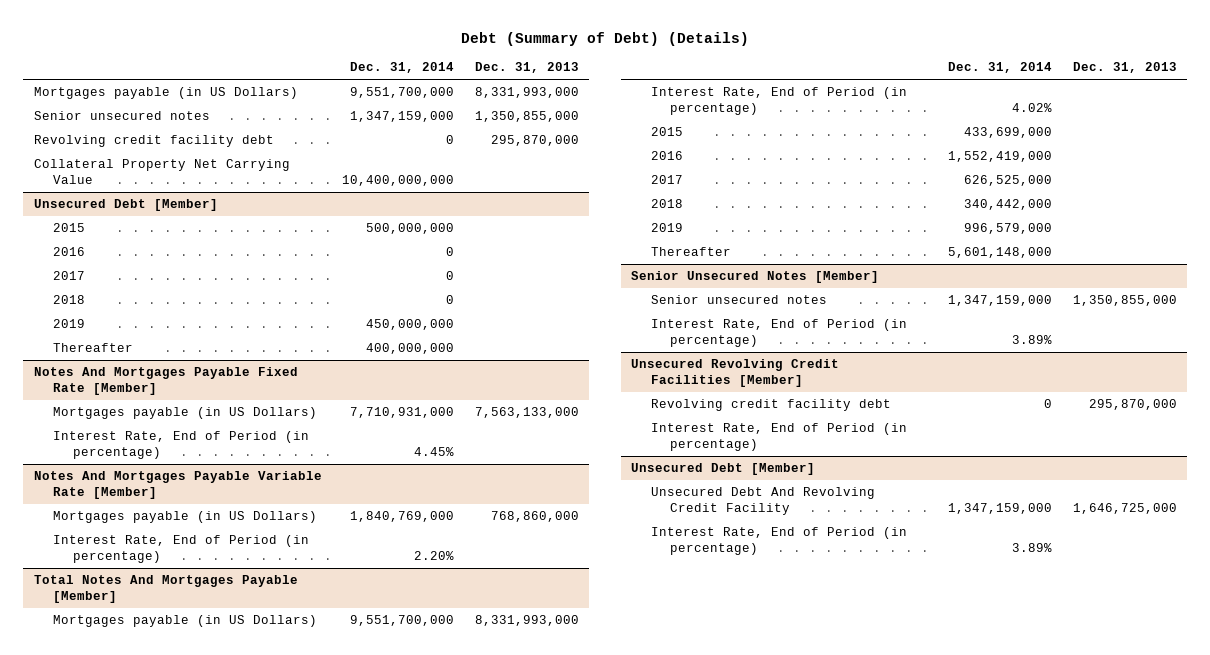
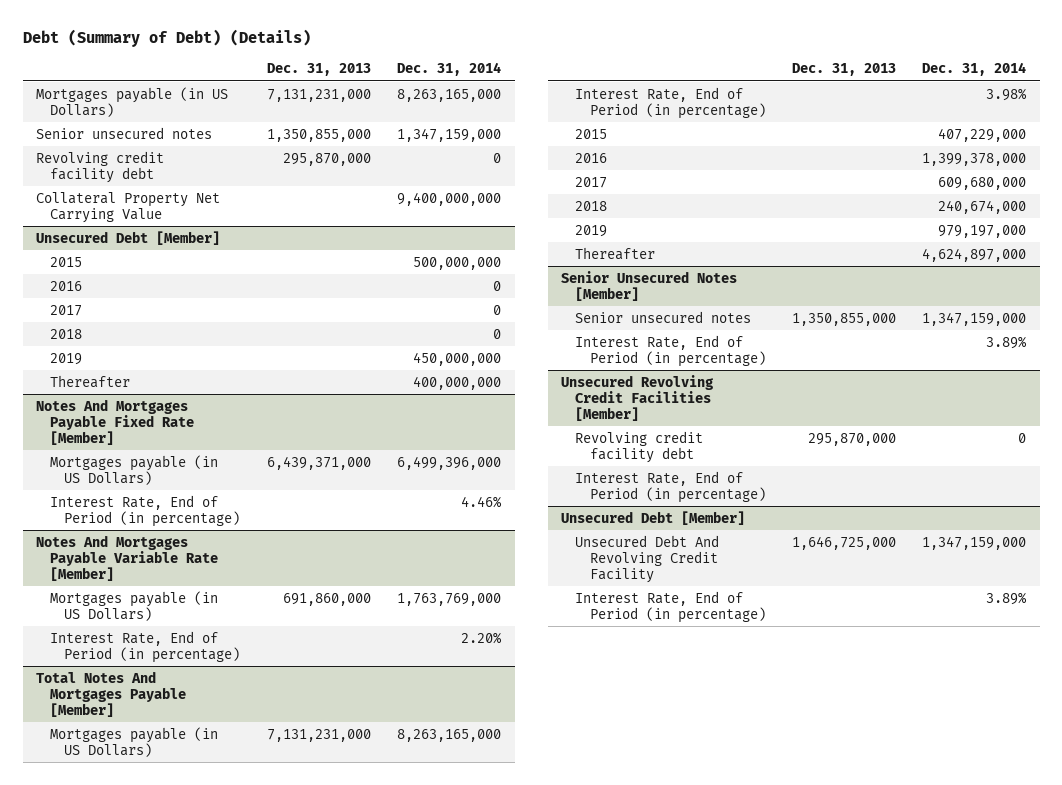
- | Dec. 31, 2014 | Dec. 31, 2013
+ | Dec. 31, 2013 | Dec. 31, 2014
- Mortgages payable (in US Dollars) | 9,551,700,000 | 8,331,993,000
+ Mortgages payable (in US Dollars) | 7,131,231,000 | 8,263,165,000
- Collateral Property Net Carrying Value | 10,400,000,000 |
+ Collateral Property Net Carrying Value | | 9,400,000,000
@ Notes And Mortgages Payable Fixed Rate [Member]
- Mortgages payable (in US Dollars) | 7,710,931,000 | 7,563,133,000
- Interest Rate, End of Period (in percentage) | 4.45% |
+ Mortgages payable (in US Dollars) | 6,439,371,000 | 6,499,396,000
+ Interest Rate, End of Period (in percentage) | | 4.46%
@ Notes And Mortgages Payable Variable Rate [Member]
- Mortgages payable (in US Dollars) | 1,840,769,000 | 768,860,000
+ Mortgages payable (in US Dollars) | 691,860,000 | 1,763,769,000
@ Total Notes And Mortgages Payable [Member]
- Mortgages payable (in US Dollars) | 9,551,700,000 | 8,331,993,000
- Interest Rate, End of Period (in percentage) | 4.02% |
- 2015 | 433,699,000 |
- 2016 | 1,552,419,000 |
- 2017 | 626,525,000 |
- 2018 | 340,442,000 |
- 2019 | 996,579,000 |
- Thereafter | 5,601,148,000 |
+ Mortgages payable (in US Dollars) | 7,131,231,000 | 8,263,165,000
+ Interest Rate, End of Period (in percentage) | | 3.98%
+ 2015 | | 407,229,000
+ 2016 | | 1,399,378,000
+ 2017 | | 609,680,000
+ 2018 | | 240,674,000
+ 2019 | | 979,197,000
+ Thereafter | | 4,624,897,000

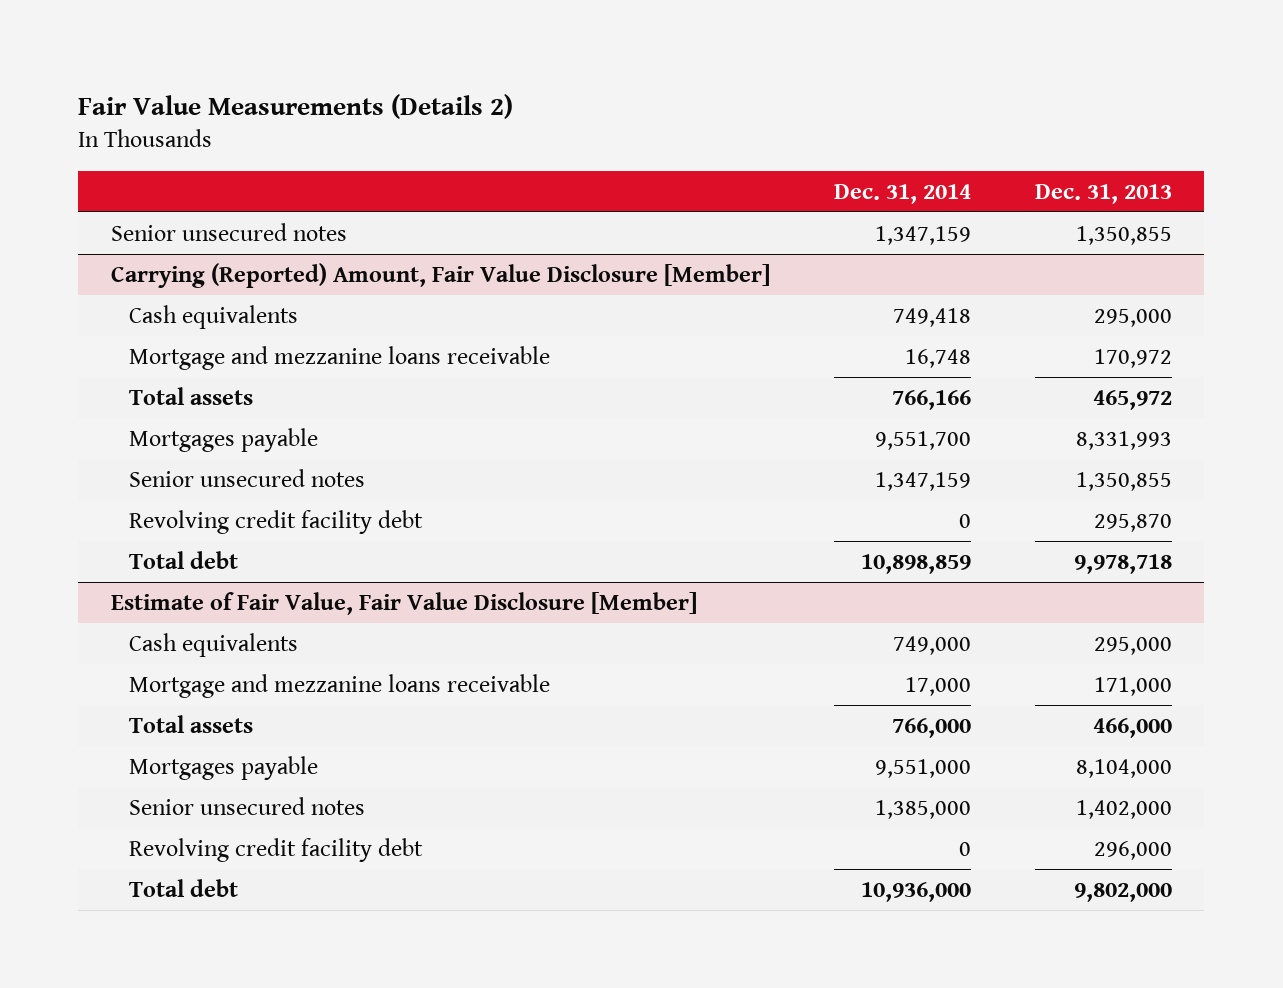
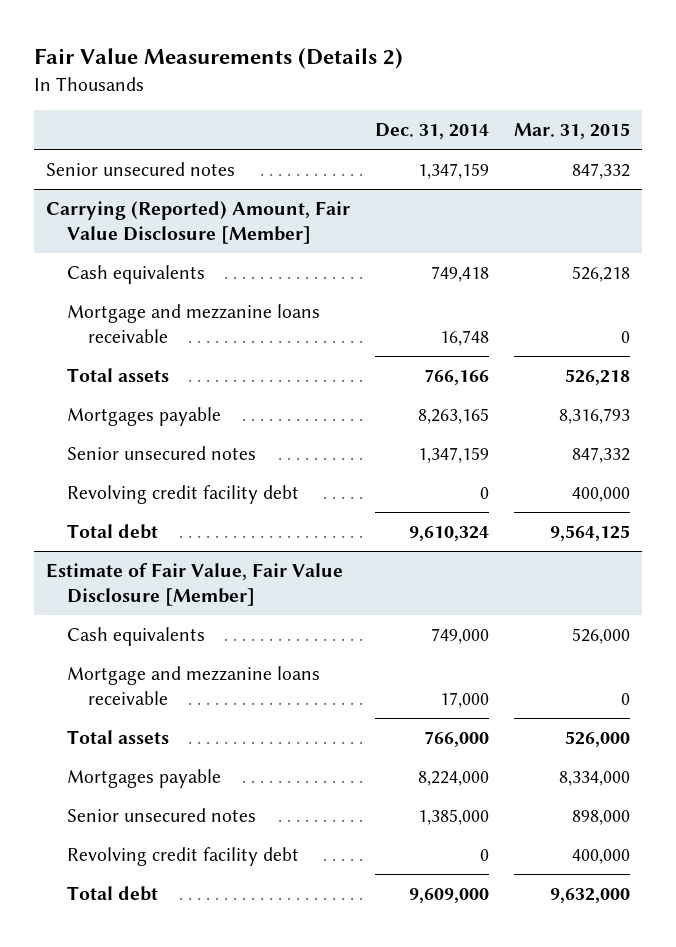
- | Dec. 31, 2014 | Dec. 31, 2013
+ | Dec. 31, 2014 | Mar. 31, 2015
@ Carrying (Reported) Amount, Fair Value Disclosure [Member]
- Mortgages payable | 9,551,700 | 8,331,993
+ Mortgages payable | 8,263,165 | 8,316,793
- Total debt | 10,898,859 | 9,978,718
+ Total debt | 9,610,324 | 9,564,125
@ Estimate of Fair Value, Fair Value Disclosure [Member]
- Mortgages payable | 9,551,000 | 8,104,000
+ Mortgages payable | 8,224,000 | 8,334,000
- Total debt | 10,936,000 | 9,802,000
+ Total debt | 9,609,000 | 9,632,000

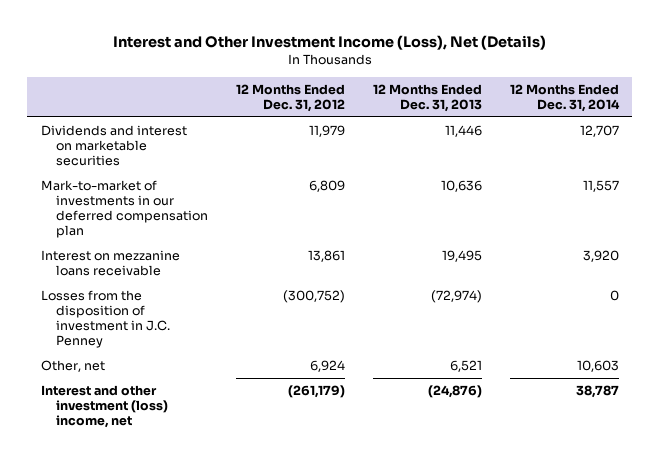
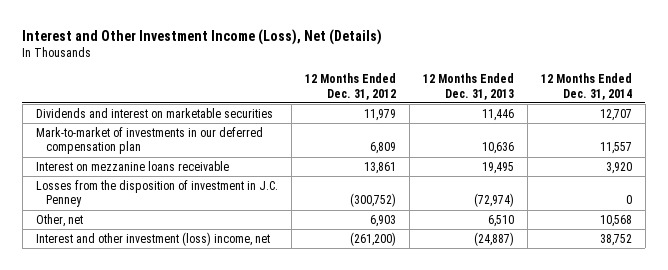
- Other, net | 6,924 | 6,521 | 10,603
- Interest and other investment (loss) income, net | (261,179) | (24,876) | 38,787
+ Other, net | 6,903 | 6,510 | 10,568
+ Interest and other investment (loss) income, net | (261,200) | (24,887) | 38,752

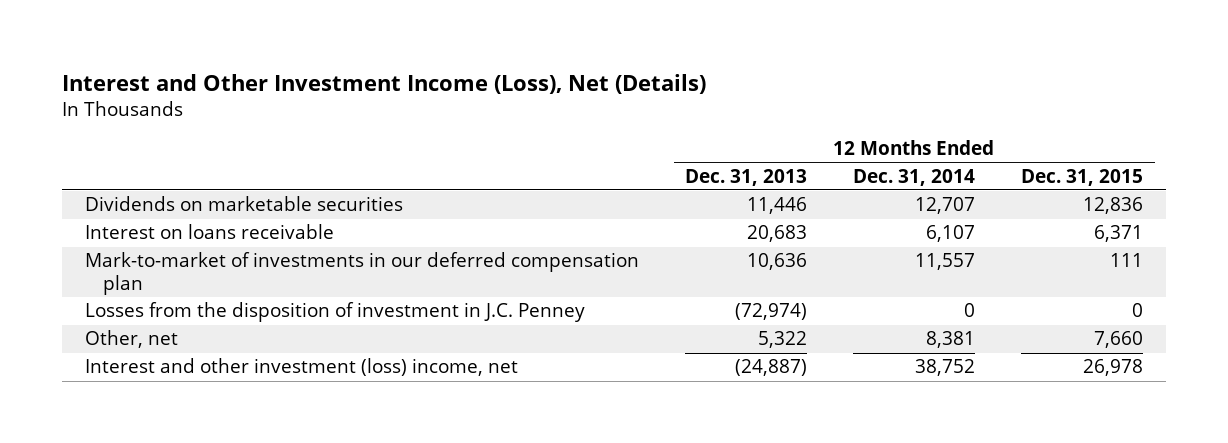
- | 12 Months Ended Dec. 31, 2012 | 12 Months Ended Dec. 31, 2013 | 12 Months Ended Dec. 31, 2014
+ | 12 Months Ended Dec. 31, 2013 | 12 Months Ended Dec. 31, 2014 | 12 Months Ended Dec. 31, 2015
- Dividends and interest on marketable securities | 11,979 | 11,446 | 12,707
+ Dividends on marketable securities | 11,446 | 12,707 | 12,836
+ Interest on loans receivable | 20,683 | 6,107 | 6,371
- Interest on mezzanine loans receivable | 13,861 | 19,495 | 3,920
- Other, net | 6,903 | 6,510 | 10,568
+ Other, net | 5,322 | 8,381 | 7,660

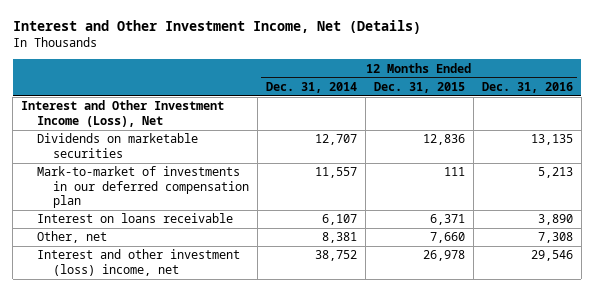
- Interest and Other Investment Income (Loss), Net (Details)
+ Interest and Other Investment Income, Net (Details)
- | 12 Months Ended Dec. 31, 2013 | 12 Months Ended Dec. 31, 2014 | 12 Months Ended Dec. 31, 2015
+ | 12 Months Ended Dec. 31, 2014 | 12 Months Ended Dec. 31, 2015 | 12 Months Ended Dec. 31, 2016
+ Interest and Other Investment Income (Loss), Net
- Losses from the disposition of investment in J.C. Penney | (72,974) | 0 | 0
moved down: Interest on loans receivable | 6,107 | 6,371 | 3,890

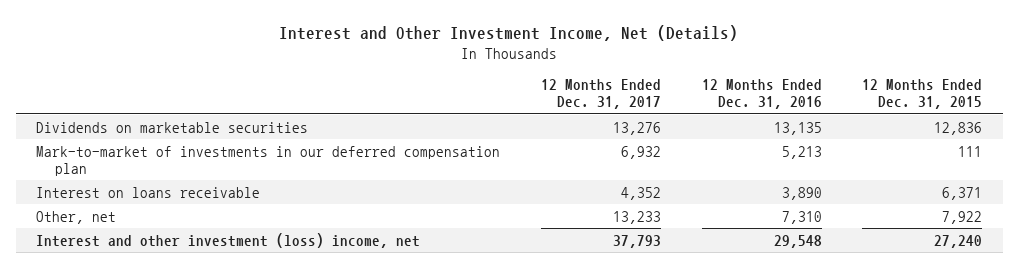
- | 12 Months Ended Dec. 31, 2014 | 12 Months Ended Dec. 31, 2015 | 12 Months Ended Dec. 31, 2016
+ | 12 Months Ended Dec. 31, 2017 | 12 Months Ended Dec. 31, 2016 | 12 Months Ended Dec. 31, 2015
- Interest and Other Investment Income (Loss), Net
- Other, net | 8,381 | 7,660 | 7,308
- Interest and other investment (loss) income, net | 38,752 | 26,978 | 29,546
+ Other, net | 13,233 | 7,310 | 7,922
+ Interest and other investment (loss) income, net | 37,793 | 29,548 | 27,240

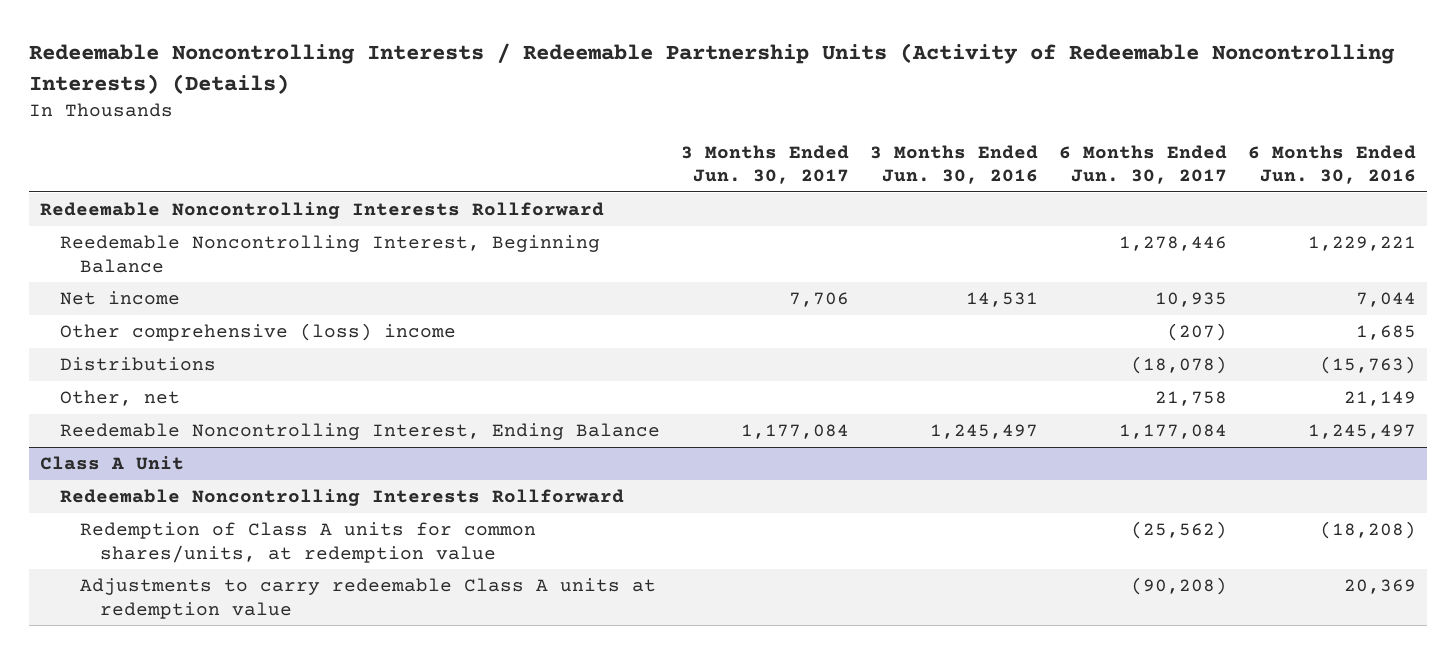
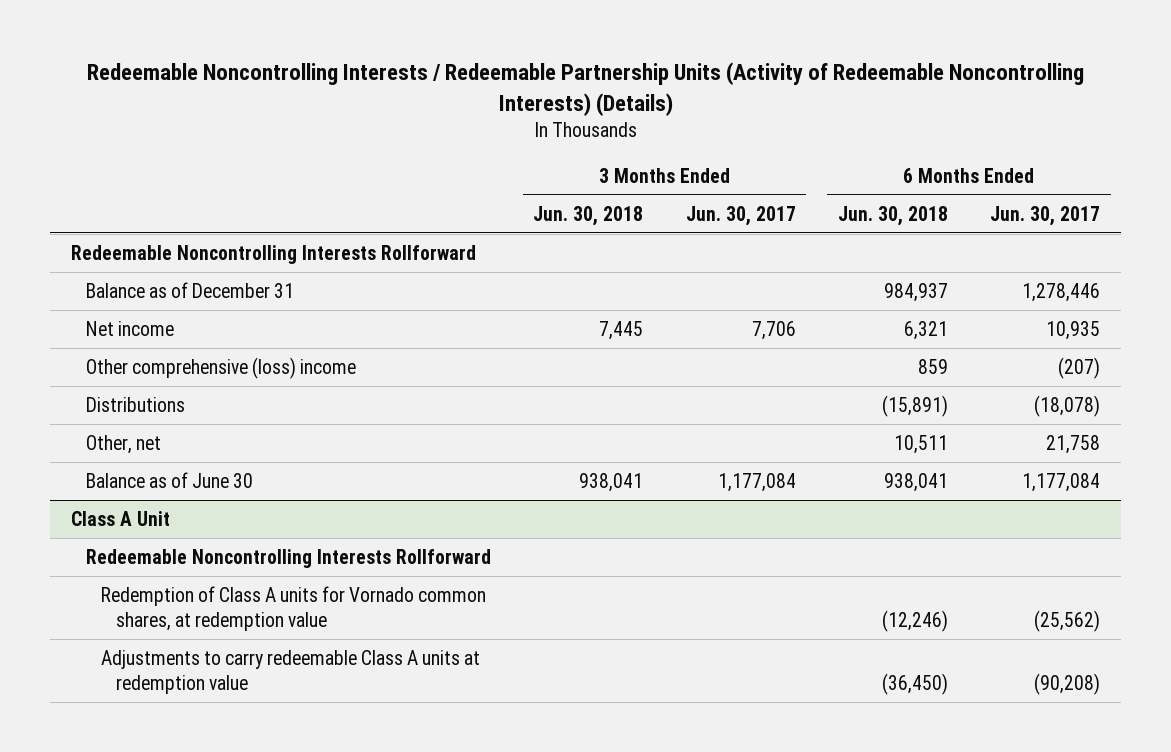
- | 3 Months Ended Jun. 30, 2017 | 3 Months Ended Jun. 30, 2016 | 6 Months Ended Jun. 30, 2017 | 6 Months Ended Jun. 30, 2016
+ | 3 Months Ended Jun. 30, 2018 | 3 Months Ended Jun. 30, 2017 | 6 Months Ended Jun. 30, 2018 | 6 Months Ended Jun. 30, 2017
- Reedemable Noncontrolling Interest, Beginning Balance | | | 1,278,446 | 1,229,221
+ Balance as of December 31 | | | 984,937 | 1,278,446
- Reedemable Noncontrolling Interest, Ending Balance | 1,177,084 | 1,245,497 | 1,177,084 | 1,245,497
+ Balance as of June 30 | 938,041 | 1,177,084 | 938,041 | 1,177,084
@ Class A Unit
- Redemption of Class A units for common shares/units, at redemption value | | | (25,562) | (18,208)
+ Redemption of Class A units for Vornado common shares, at redemption value | | | (12,246) | (25,562)

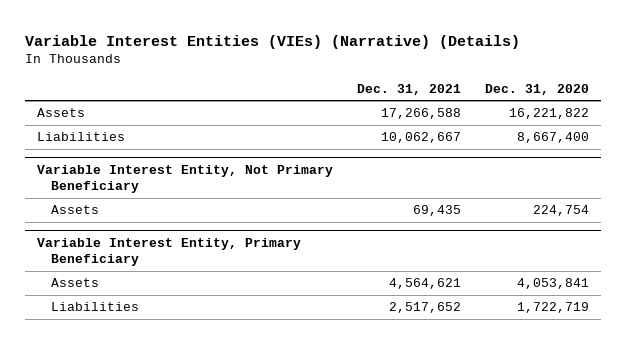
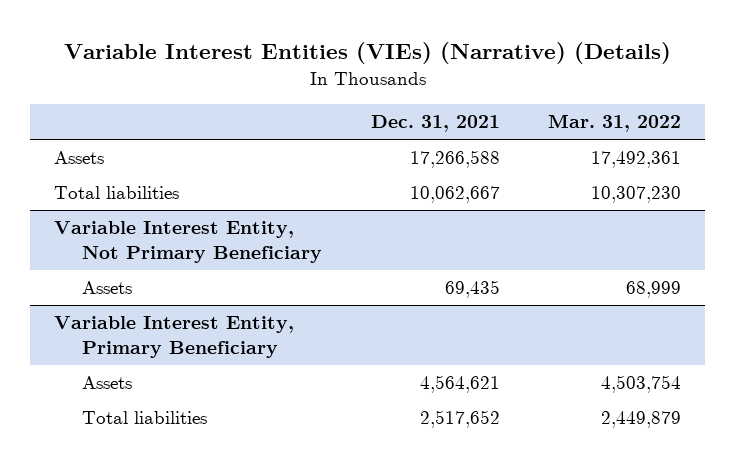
- | Dec. 31, 2021 | Dec. 31, 2020
+ | Dec. 31, 2021 | Mar. 31, 2022
- Liabilities | 10,062,667 | 8,667,400
+ Total liabilities | 10,062,667 | 10,307,230
@ Variable Interest Entity, Primary Beneficiary
- Liabilities | 2,517,652 | 1,722,719
+ Total liabilities | 2,517,652 | 2,449,879

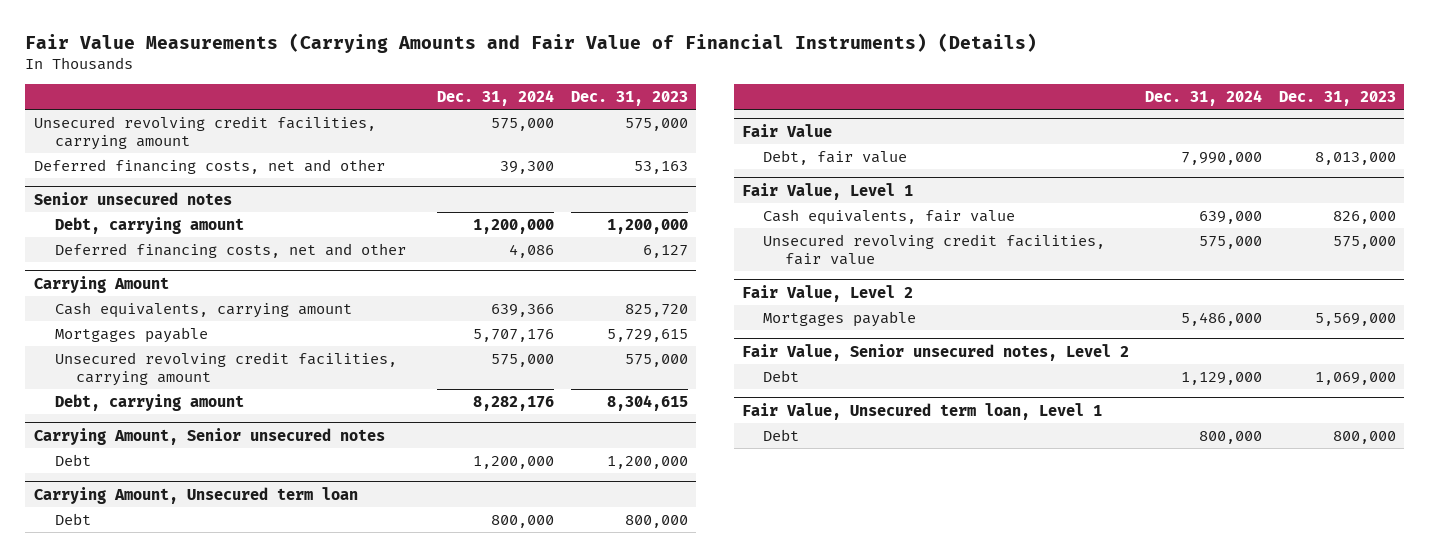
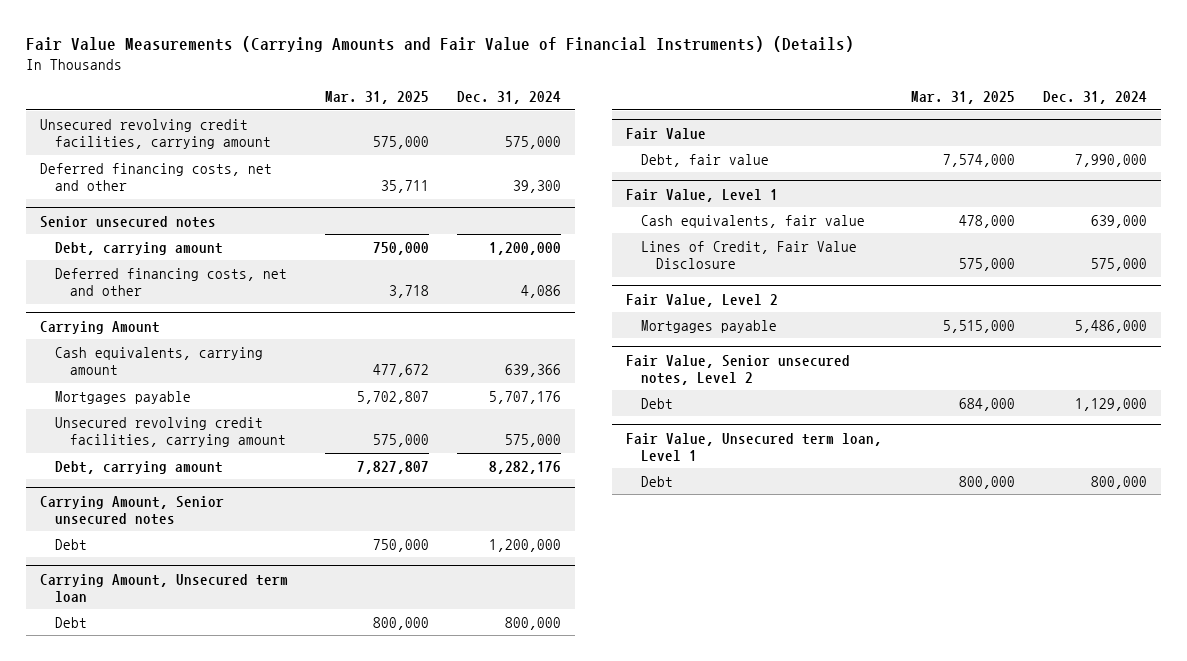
- | Dec. 31, 2024 | Dec. 31, 2023
+ | Mar. 31, 2025 | Dec. 31, 2024
@ Fair Value, Level 1
- Unsecured revolving credit facilities, fair value | 575,000 | 575,000
+ Lines of Credit, Fair Value Disclosure | 575,000 | 575,000

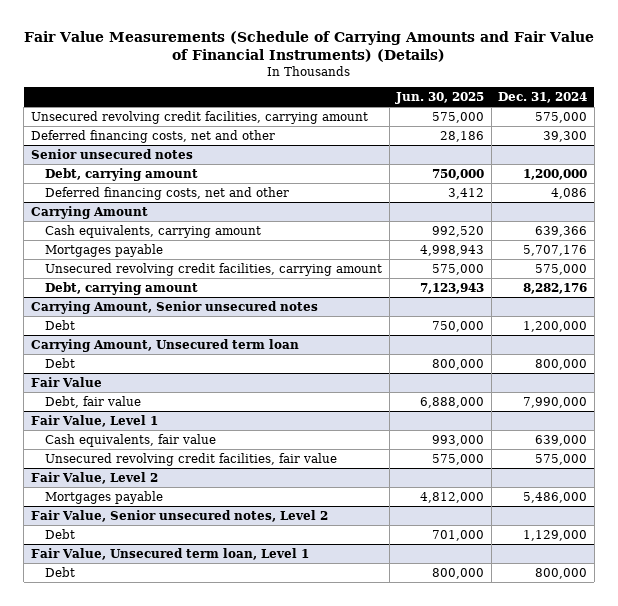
- Fair Value Measurements (Carrying Amounts and Fair Value of Financial Instruments) (Details)
+ Fair Value Measurements (Schedule of Carrying Amounts and Fair Value of Financial Instruments) (Details)
- | Mar. 31, 2025 | Dec. 31, 2024
+ | Jun. 30, 2025 | Dec. 31, 2024
@ Fair Value, Level 1
- Lines of Credit, Fair Value Disclosure | 575,000 | 575,000
+ Unsecured revolving credit facilities, fair value | 575,000 | 575,000

